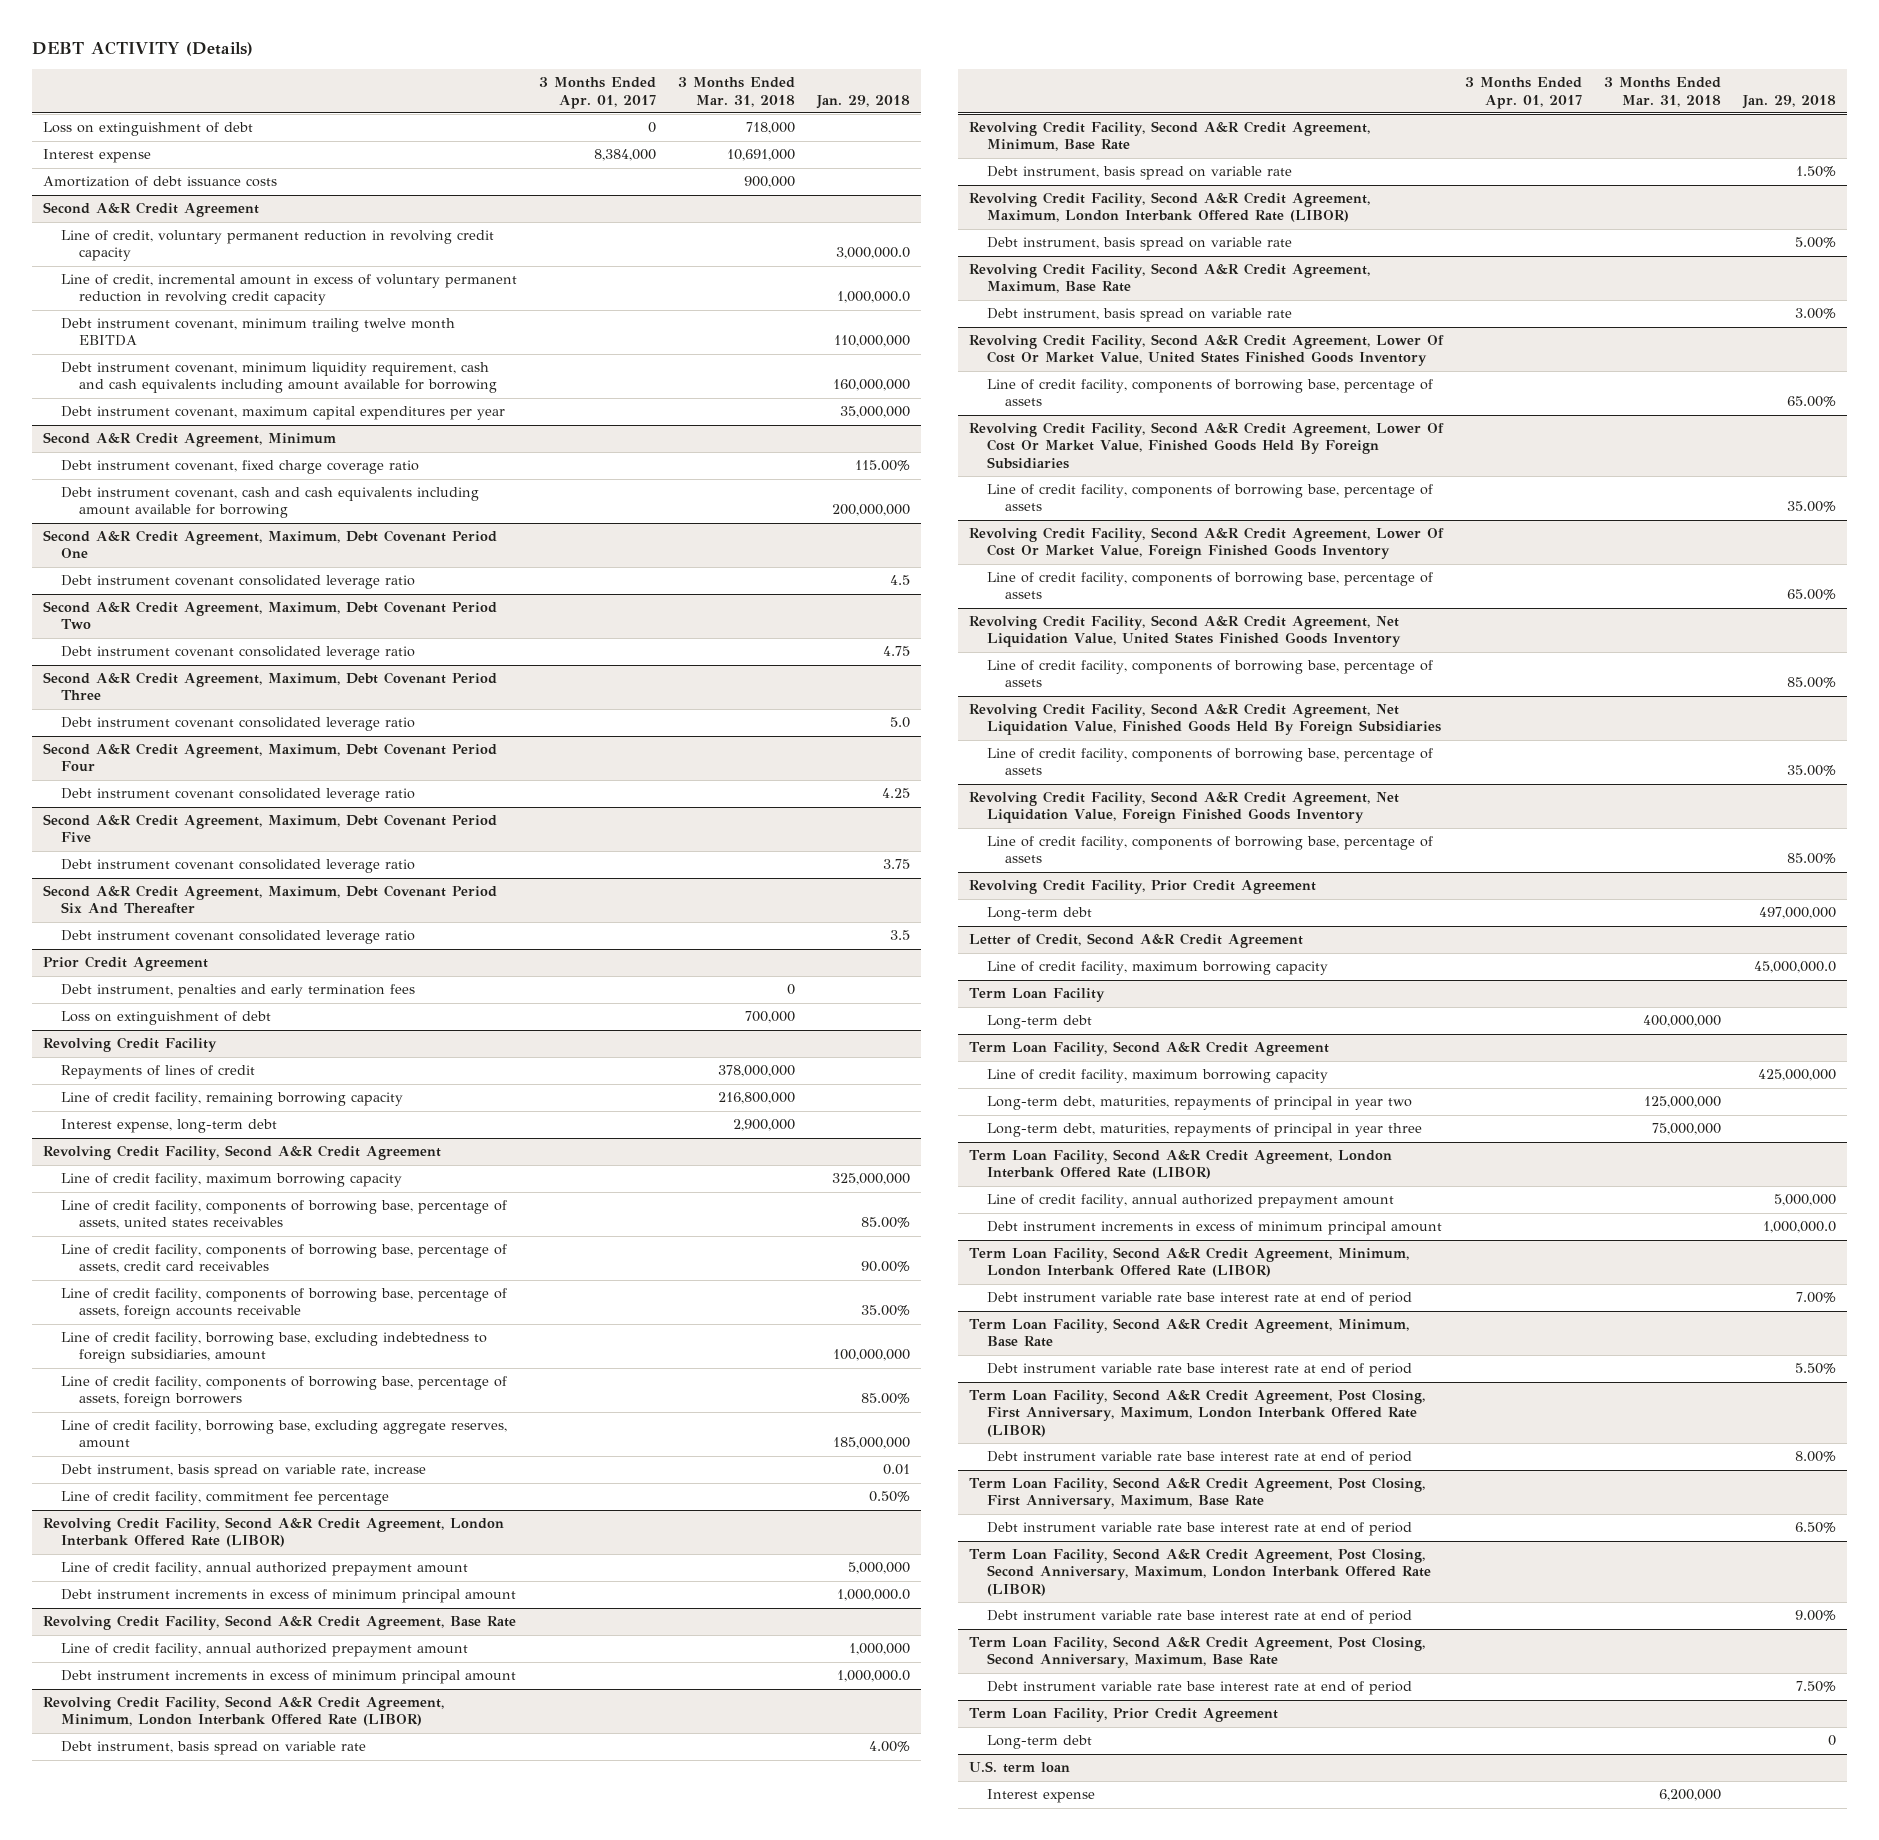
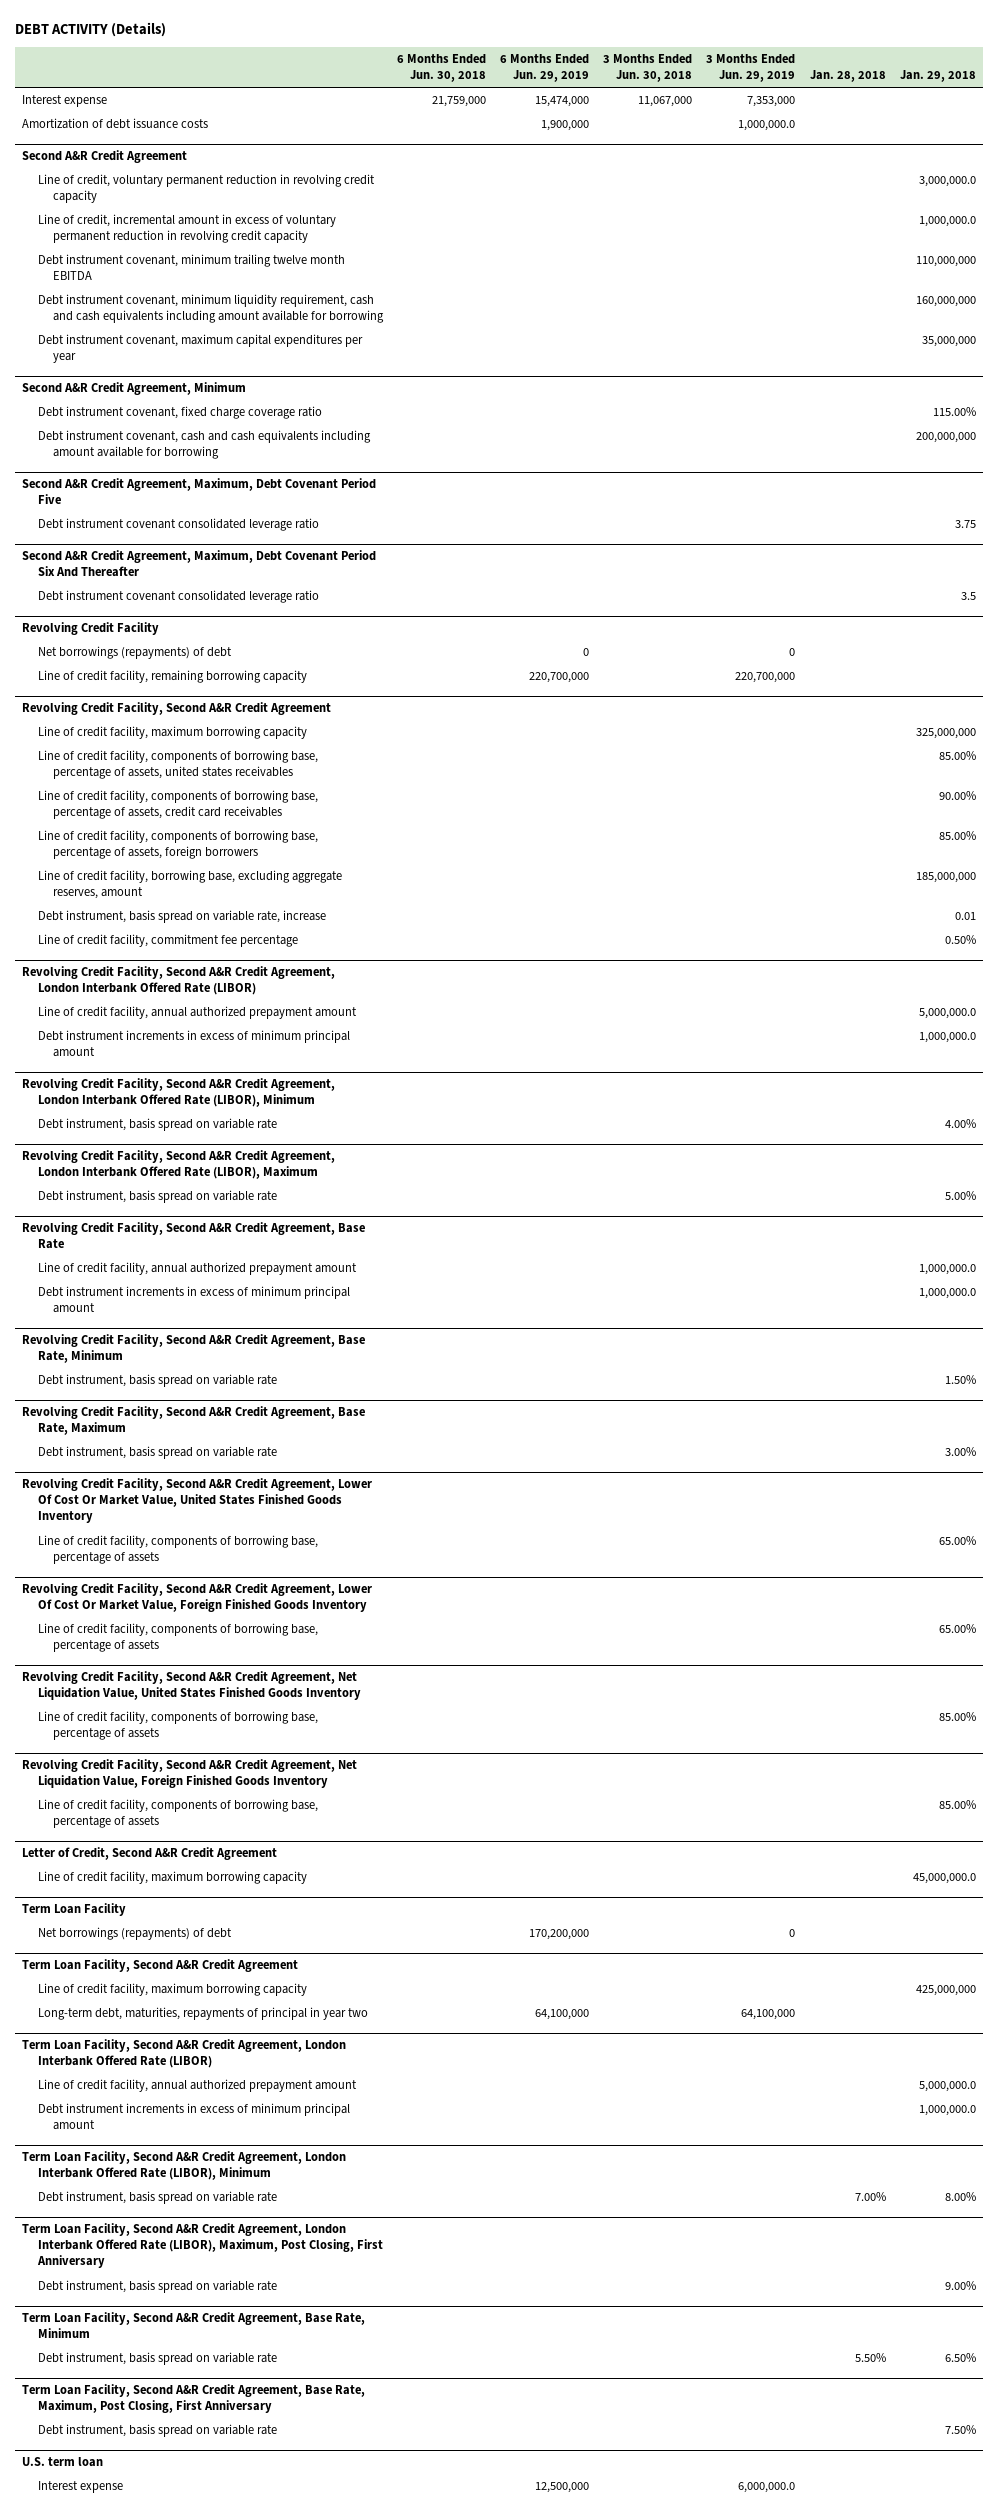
- | 3 Months Ended Apr. 01, 2017 | 3 Months Ended Mar. 31, 2018 | Jan. 29, 2018
+ | 6 Months Ended Jun. 30, 2018 | 6 Months Ended Jun. 29, 2019 | 3 Months Ended Jun. 30, 2018 | 3 Months Ended Jun. 29, 2019 | Jan. 28, 2018 | Jan. 29, 2018
- Loss on extinguishment of debt | 0 | 718,000 |
- Second A&R Credit Agreement, Maximum, Debt Covenant Period One
- Debt instrument covenant consolidated leverage ratio | | | 4.5
- Second A&R Credit Agreement, Maximum, Debt Covenant Period Two
- Debt instrument covenant consolidated leverage ratio | | | 4.75
- Second A&R Credit Agreement, Maximum, Debt Covenant Period Three
- Debt instrument covenant consolidated leverage ratio | | | 5.0
- Second A&R Credit Agreement, Maximum, Debt Covenant Period Four
- Debt instrument covenant consolidated leverage ratio | | | 4.25
- Prior Credit Agreement
- Debt instrument, penalties and early termination fees | | 0 |
- Loss on extinguishment of debt | | 700,000 |
@ Revolving Credit Facility
- Repayments of lines of credit | | 378,000,000 |
+ Net borrowings (repayments) of debt | | 0 | | 0 | |
- Interest expense, long-term debt | | 2,900,000 |
@ Revolving Credit Facility, Second A&R Credit Agreement
- Line of credit facility, components of borrowing base, percentage of assets, foreign accounts receivable | | | 35.00%
- Line of credit facility, borrowing base, excluding indebtedness to foreign subsidiaries, amount | | | 100,000,000
@ Revolving Credit Facility, Second A&R Credit Agreement, London Interbank Offered Rate (LIBOR)
- Line of credit facility, annual authorized prepayment amount | | | 5,000,000
+ Line of credit facility, annual authorized prepayment amount | | | | | | 5,000,000.0
+ Revolving Credit Facility, Second A&R Credit Agreement, London Interbank Offered Rate (LIBOR), Minimum
+ Debt instrument, basis spread on variable rate | | | | | | 4.00%
+ Revolving Credit Facility, Second A&R Credit Agreement, London Interbank Offered Rate (LIBOR), Maximum
+ Debt instrument, basis spread on variable rate | | | | | | 5.00%
@ Revolving Credit Facility, Second A&R Credit Agreement, Base Rate
- Line of credit facility, annual authorized prepayment amount | | | 1,000,000
+ Line of credit facility, annual authorized prepayment amount | | | | | | 1,000,000.0
- Revolving Credit Facility, Second A&R Credit Agreement, Minimum, London Interbank Offered Rate (LIBOR)
- Debt instrument, basis spread on variable rate | | | 4.00%
- Revolving Credit Facility, Second A&R Credit Agreement, Minimum, Base Rate
+ Revolving Credit Facility, Second A&R Credit Agreement, Base Rate, Minimum
- Revolving Credit Facility, Second A&R Credit Agreement, Maximum, London Interbank Offered Rate (LIBOR)
- Debt instrument, basis spread on variable rate | | | 5.00%
- Revolving Credit Facility, Second A&R Credit Agreement, Maximum, Base Rate
+ Revolving Credit Facility, Second A&R Credit Agreement, Base Rate, Maximum
- Revolving Credit Facility, Second A&R Credit Agreement, Lower Of Cost Or Market Value, Finished Goods Held By Foreign Subsidiaries
- Line of credit facility, components of borrowing base, percentage of assets | | | 35.00%
- Revolving Credit Facility, Second A&R Credit Agreement, Net Liquidation Value, Finished Goods Held By Foreign Subsidiaries
- Line of credit facility, components of borrowing base, percentage of assets | | | 35.00%
- Revolving Credit Facility, Prior Credit Agreement
- Long-term debt | | | 497,000,000
@ Term Loan Facility
- Long-term debt | | 400,000,000 |
+ Net borrowings (repayments) of debt | | 170,200,000 | | 0 | |
@ Term Loan Facility, Second A&R Credit Agreement
- Long-term debt, maturities, repayments of principal in year three | | 75,000,000 |
@ Term Loan Facility, Second A&R Credit Agreement, London Interbank Offered Rate (LIBOR)
- Line of credit facility, annual authorized prepayment amount | | | 5,000,000
+ Line of credit facility, annual authorized prepayment amount | | | | | | 5,000,000.0
- Term Loan Facility, Second A&R Credit Agreement, Minimum, London Interbank Offered Rate (LIBOR)
- Debt instrument variable rate base interest rate at end of period | | | 7.00%
- Term Loan Facility, Second A&R Credit Agreement, Minimum, Base Rate
- Debt instrument variable rate base interest rate at end of period | | | 5.50%
- Term Loan Facility, Second A&R Credit Agreement, Post Closing, First Anniversary, Maximum, London Interbank Offered Rate (LIBOR)
- Debt instrument variable rate base interest rate at end of period | | | 8.00%
- Term Loan Facility, Second A&R Credit Agreement, Post Closing, First Anniversary, Maximum, Base Rate
- Debt instrument variable rate base interest rate at end of period | | | 6.50%
- Term Loan Facility, Second A&R Credit Agreement, Post Closing, Second Anniversary, Maximum, London Interbank Offered Rate (LIBOR)
- Debt instrument variable rate base interest rate at end of period | | | 9.00%
- Term Loan Facility, Second A&R Credit Agreement, Post Closing, Second Anniversary, Maximum, Base Rate
- Debt instrument variable rate base interest rate at end of period | | | 7.50%
- Term Loan Facility, Prior Credit Agreement
- Long-term debt | | | 0
+ Term Loan Facility, Second A&R Credit Agreement, London Interbank Offered Rate (LIBOR), Minimum
+ Debt instrument, basis spread on variable rate | | | | | 7.00% | 8.00%
+ Term Loan Facility, Second A&R Credit Agreement, London Interbank Offered Rate (LIBOR), Maximum, Post Closing, First Anniversary
+ Debt instrument, basis spread on variable rate | | | | | | 9.00%
+ Term Loan Facility, Second A&R Credit Agreement, Base Rate, Minimum
+ Debt instrument, basis spread on variable rate | | | | | 5.50% | 6.50%
+ Term Loan Facility, Second A&R Credit Agreement, Base Rate, Maximum, Post Closing, First Anniversary
+ Debt instrument, basis spread on variable rate | | | | | | 7.50%

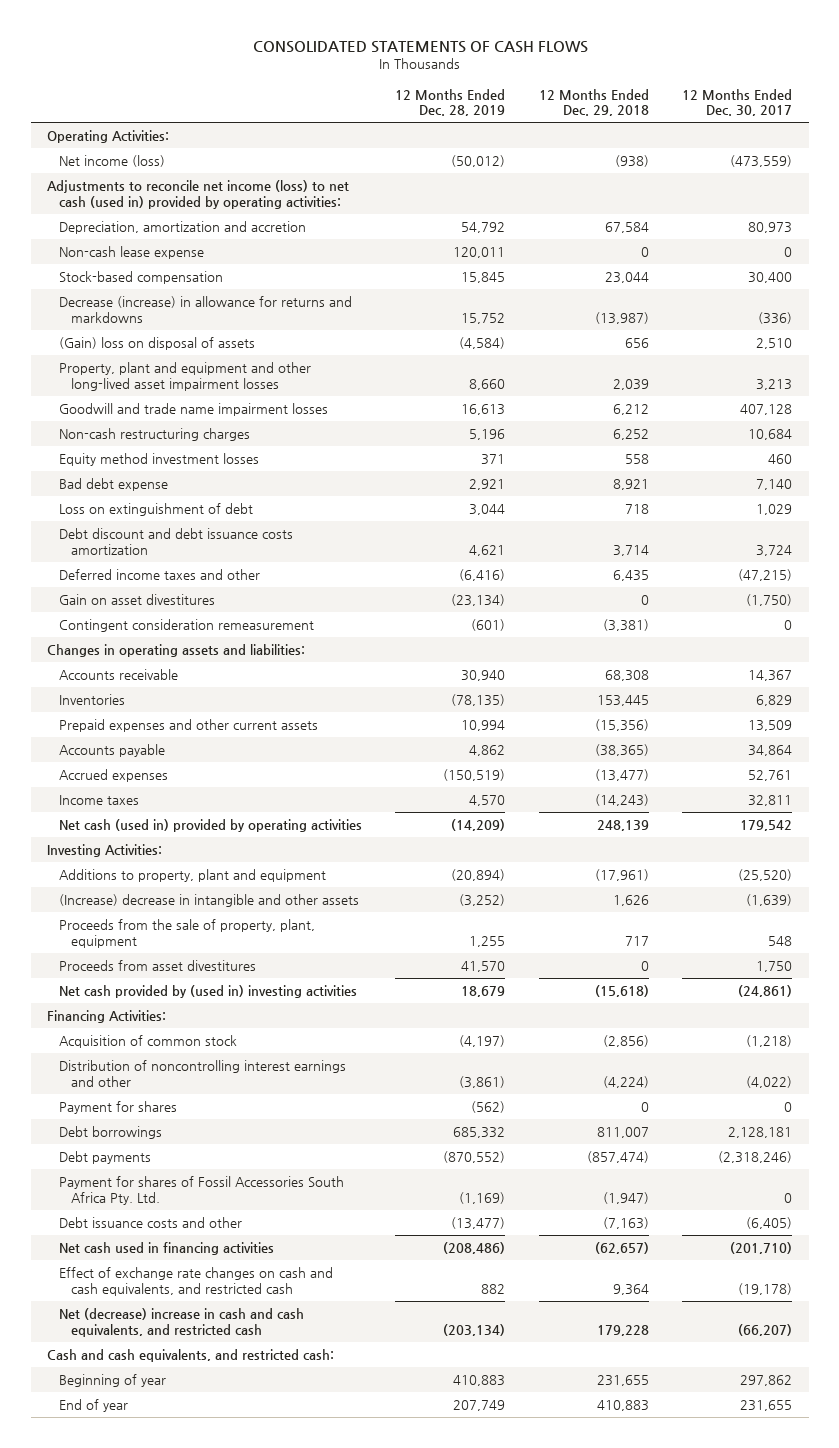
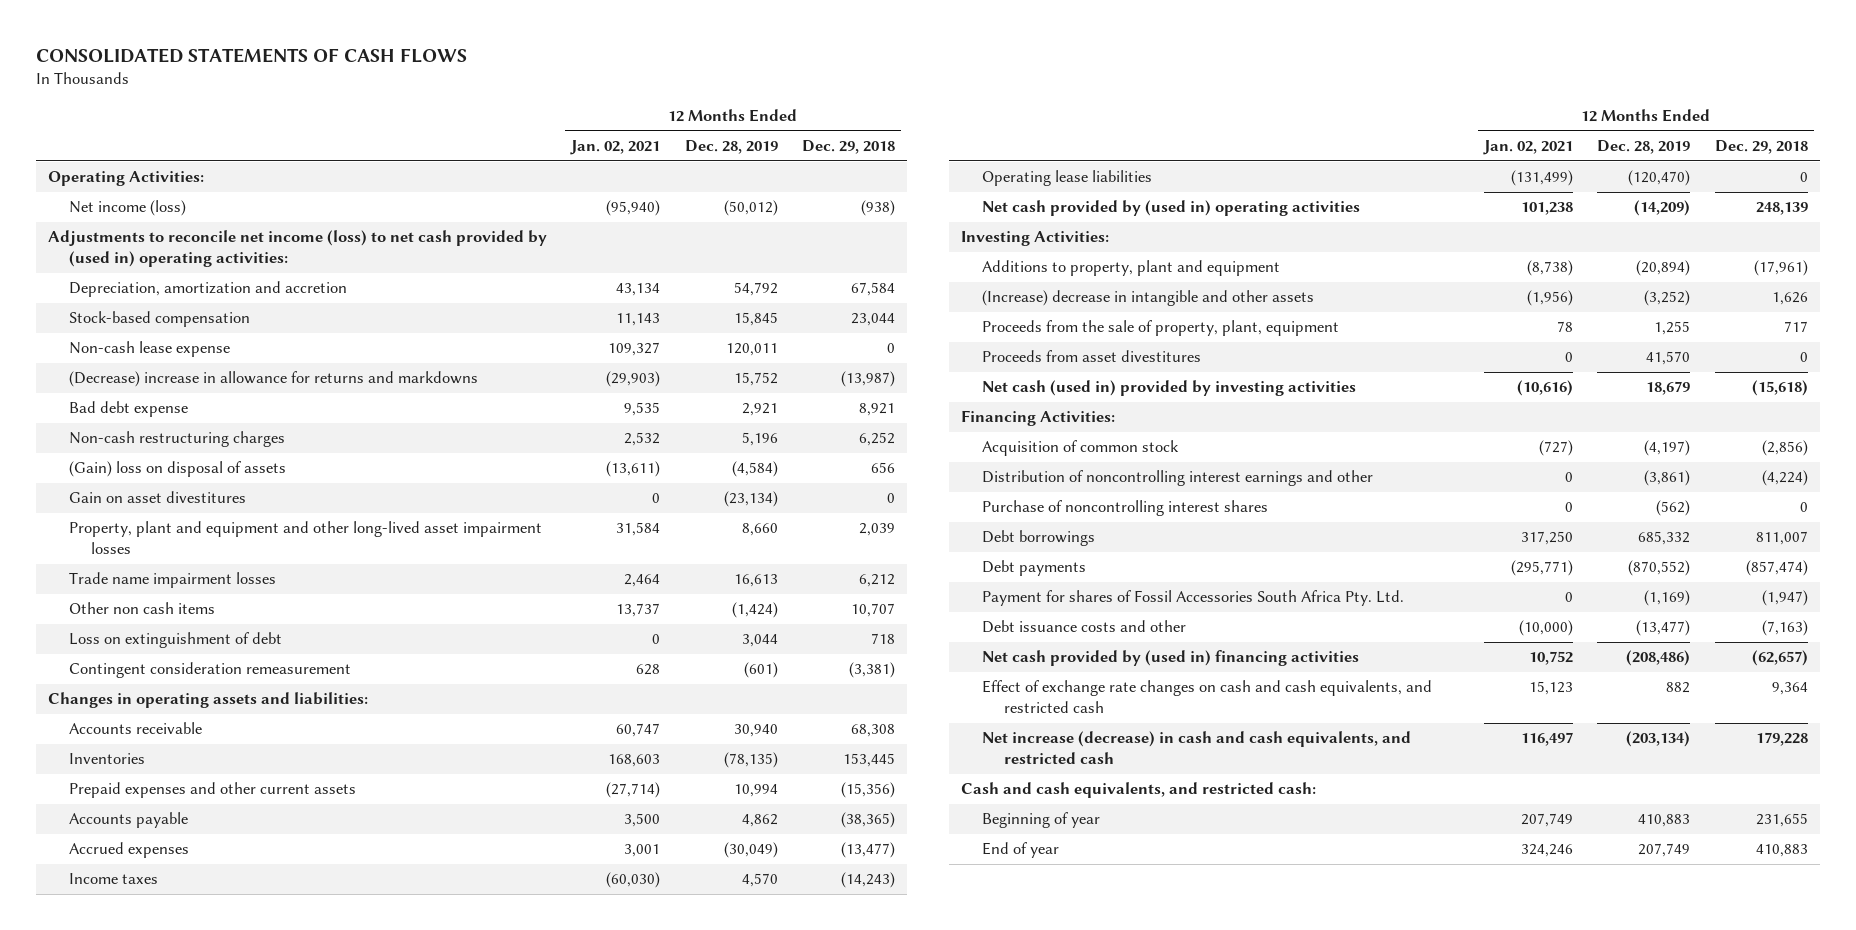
- | 12 Months Ended Dec. 28, 2019 | 12 Months Ended Dec. 29, 2018 | 12 Months Ended Dec. 30, 2017
+ | 12 Months Ended Jan. 02, 2021 | 12 Months Ended Dec. 28, 2019 | 12 Months Ended Dec. 29, 2018
- Adjustments to reconcile net income (loss) to net cash (used in) provided by operating activities:
+ Adjustments to reconcile net income (loss) to net cash provided by (used in) operating activities:
- Decrease (increase) in allowance for returns and markdowns | 15,752 | (13,987) | (336)
moved down: Non-cash lease expense | 109,327 | 120,011 | 0
+ (Decrease) increase in allowance for returns and markdowns | (29,903) | 15,752 | (13,987)
moved up: Bad debt expense | 9,535 | 2,921 | 8,921
moved up: Non-cash restructuring charges | 2,532 | 5,196 | 6,252
moved up: Gain on asset divestitures | 0 | (23,134) | 0
- Goodwill and trade name impairment losses | 16,613 | 6,212 | 407,128
- Equity method investment losses | 371 | 558 | 460
+ Trade name impairment losses | 2,464 | 16,613 | 6,212
+ Other non cash items | 13,737 | (1,424) | 10,707
- Debt discount and debt issuance costs amortization | 4,621 | 3,714 | 3,724
- Deferred income taxes and other | (6,416) | 6,435 | (47,215)
- Accrued expenses | (150,519) | (13,477) | 52,761
+ Accrued expenses | 3,001 | (30,049) | (13,477)
- Net cash (used in) provided by operating activities | (14,209) | 248,139 | 179,542
+ Operating lease liabilities | (131,499) | (120,470) | 0
+ Net cash provided by (used in) operating activities | 101,238 | (14,209) | 248,139
- Net cash provided by (used in) investing activities | 18,679 | (15,618) | (24,861)
+ Net cash (used in) provided by investing activities | (10,616) | 18,679 | (15,618)
- Payment for shares | (562) | 0 | 0
+ Purchase of noncontrolling interest shares | 0 | (562) | 0
- Net cash used in financing activities | (208,486) | (62,657) | (201,710)
+ Net cash provided by (used in) financing activities | 10,752 | (208,486) | (62,657)
- Net (decrease) increase in cash and cash equivalents, and restricted cash | (203,134) | 179,228 | (66,207)
+ Net increase (decrease) in cash and cash equivalents, and restricted cash | 116,497 | (203,134) | 179,228

